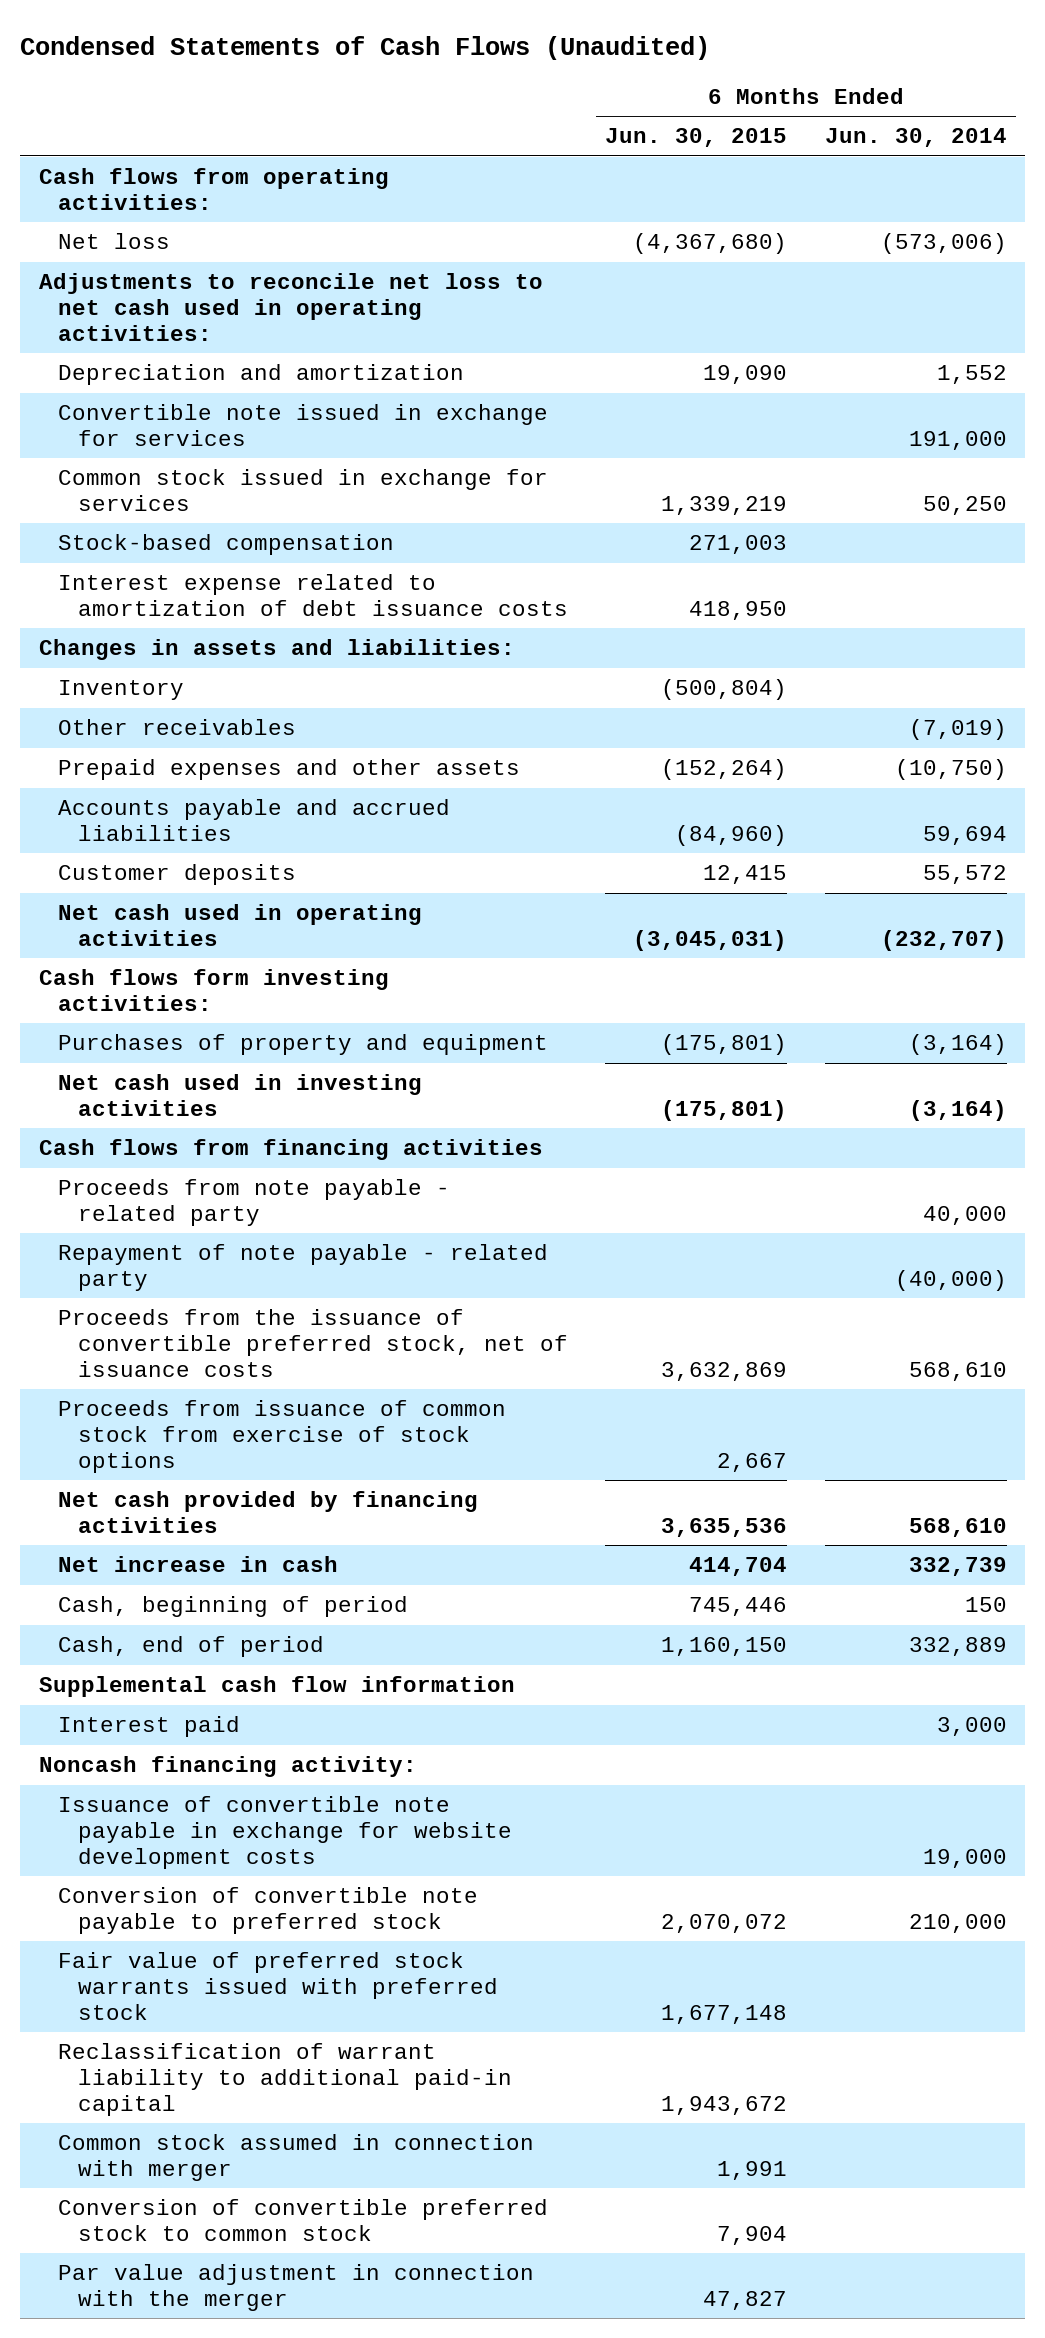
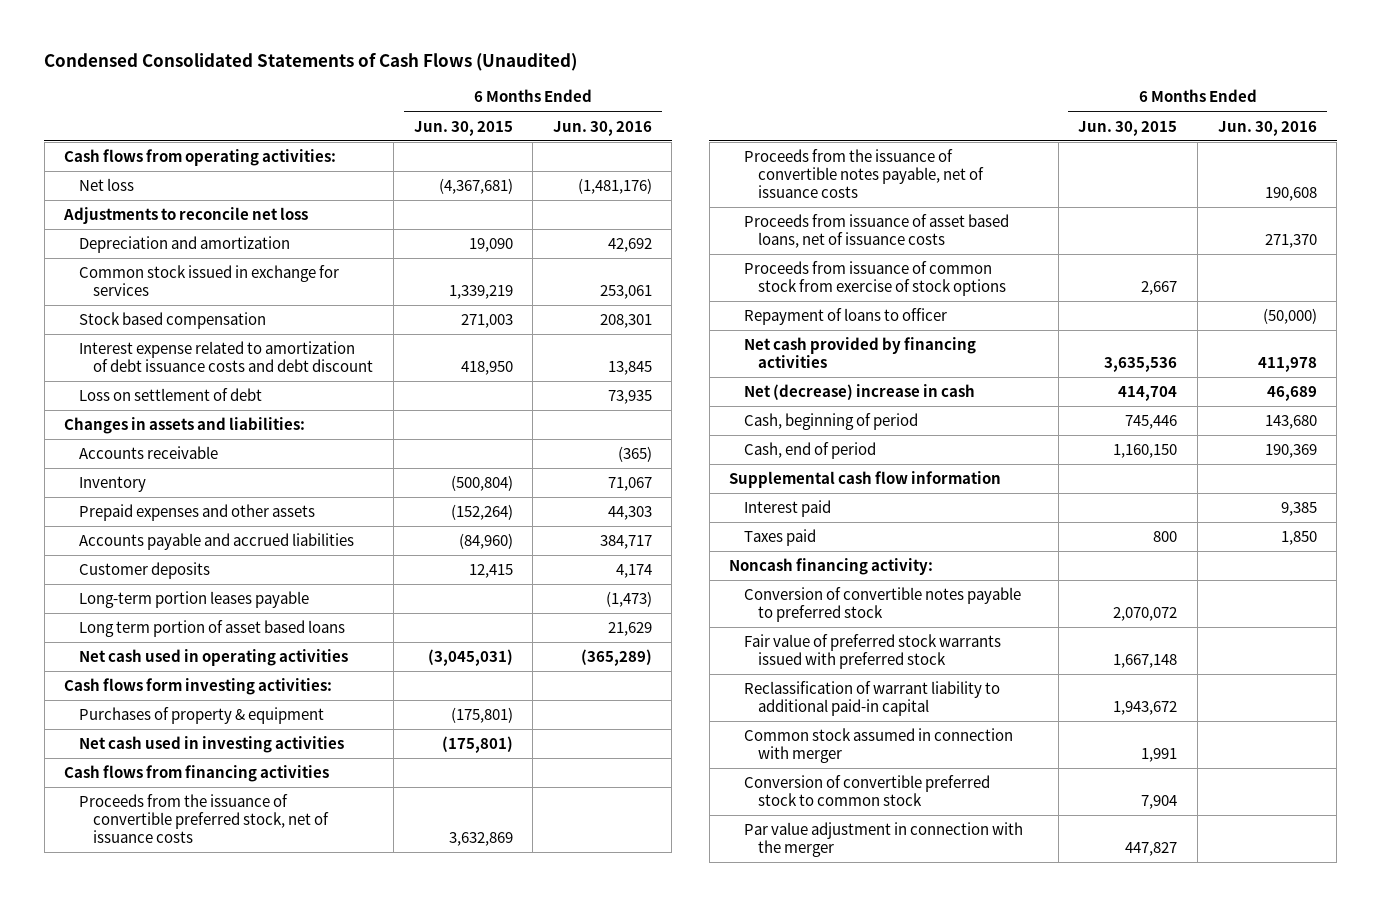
- Condensed Statements of Cash Flows (Unaudited)
+ Condensed Consolidated Statements of Cash Flows (Unaudited)
- | 6 Months Ended Jun. 30, 2015 | 6 Months Ended Jun. 30, 2014
+ | 6 Months Ended Jun. 30, 2015 | 6 Months Ended Jun. 30, 2016
- Net loss | (4,367,680) | (573,006)
- Adjustments to reconcile net loss to net cash used in operating activities:
+ Net loss | (4,367,681) | (1,481,176)
+ Adjustments to reconcile net loss
- Convertible note issued in exchange for services | | 191,000
- Stock-based compensation | 271,003 |
- Interest expense related to amortization of debt issuance costs | 418,950 |
+ Stock based compensation | 271,003 | 208,301
+ Interest expense related to amortization of debt issuance costs and debt discount | 418,950 | 13,845
+ Loss on settlement of debt | | 73,935
+ Accounts receivable | | (365)
- Other receivables | | (7,019)
+ Long-term portion leases payable | | (1,473)
+ Long term portion of asset based loans | | 21,629
- Purchases of property and equipment | (175,801) | (3,164)
+ Purchases of property & equipment | (175,801) |
- Proceeds from note payable - related party | | 40,000
- Repayment of note payable - related party | | (40,000)
+ Proceeds from the issuance of convertible notes payable, net of issuance costs | | 190,608
+ Proceeds from issuance of asset based loans, net of issuance costs | | 271,370
+ Repayment of loans to officer | | (50,000)
- Net increase in cash | 414,704 | 332,739
+ Net (decrease) increase in cash | 414,704 | 46,689
+ Taxes paid | 800 | 1,850
- Issuance of convertible note payable in exchange for website development costs | | 19,000
- Conversion of convertible note payable to preferred stock | 2,070,072 | 210,000
- Fair value of preferred stock warrants issued with preferred stock | 1,677,148 |
+ Conversion of convertible notes payable to preferred stock | 2,070,072 |
+ Fair value of preferred stock warrants issued with preferred stock | 1,667,148 |
- Par value adjustment in connection with the merger | 47,827 |
+ Par value adjustment in connection with the merger | 447,827 |

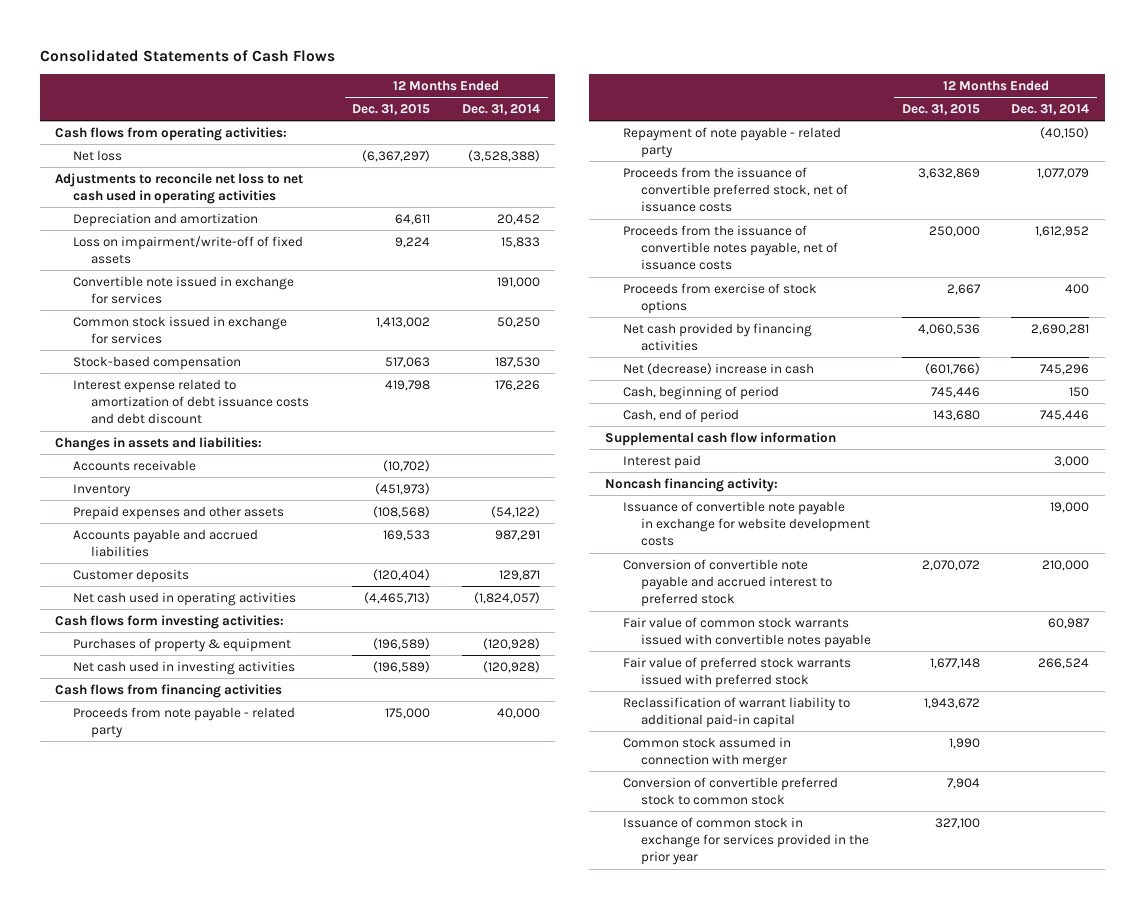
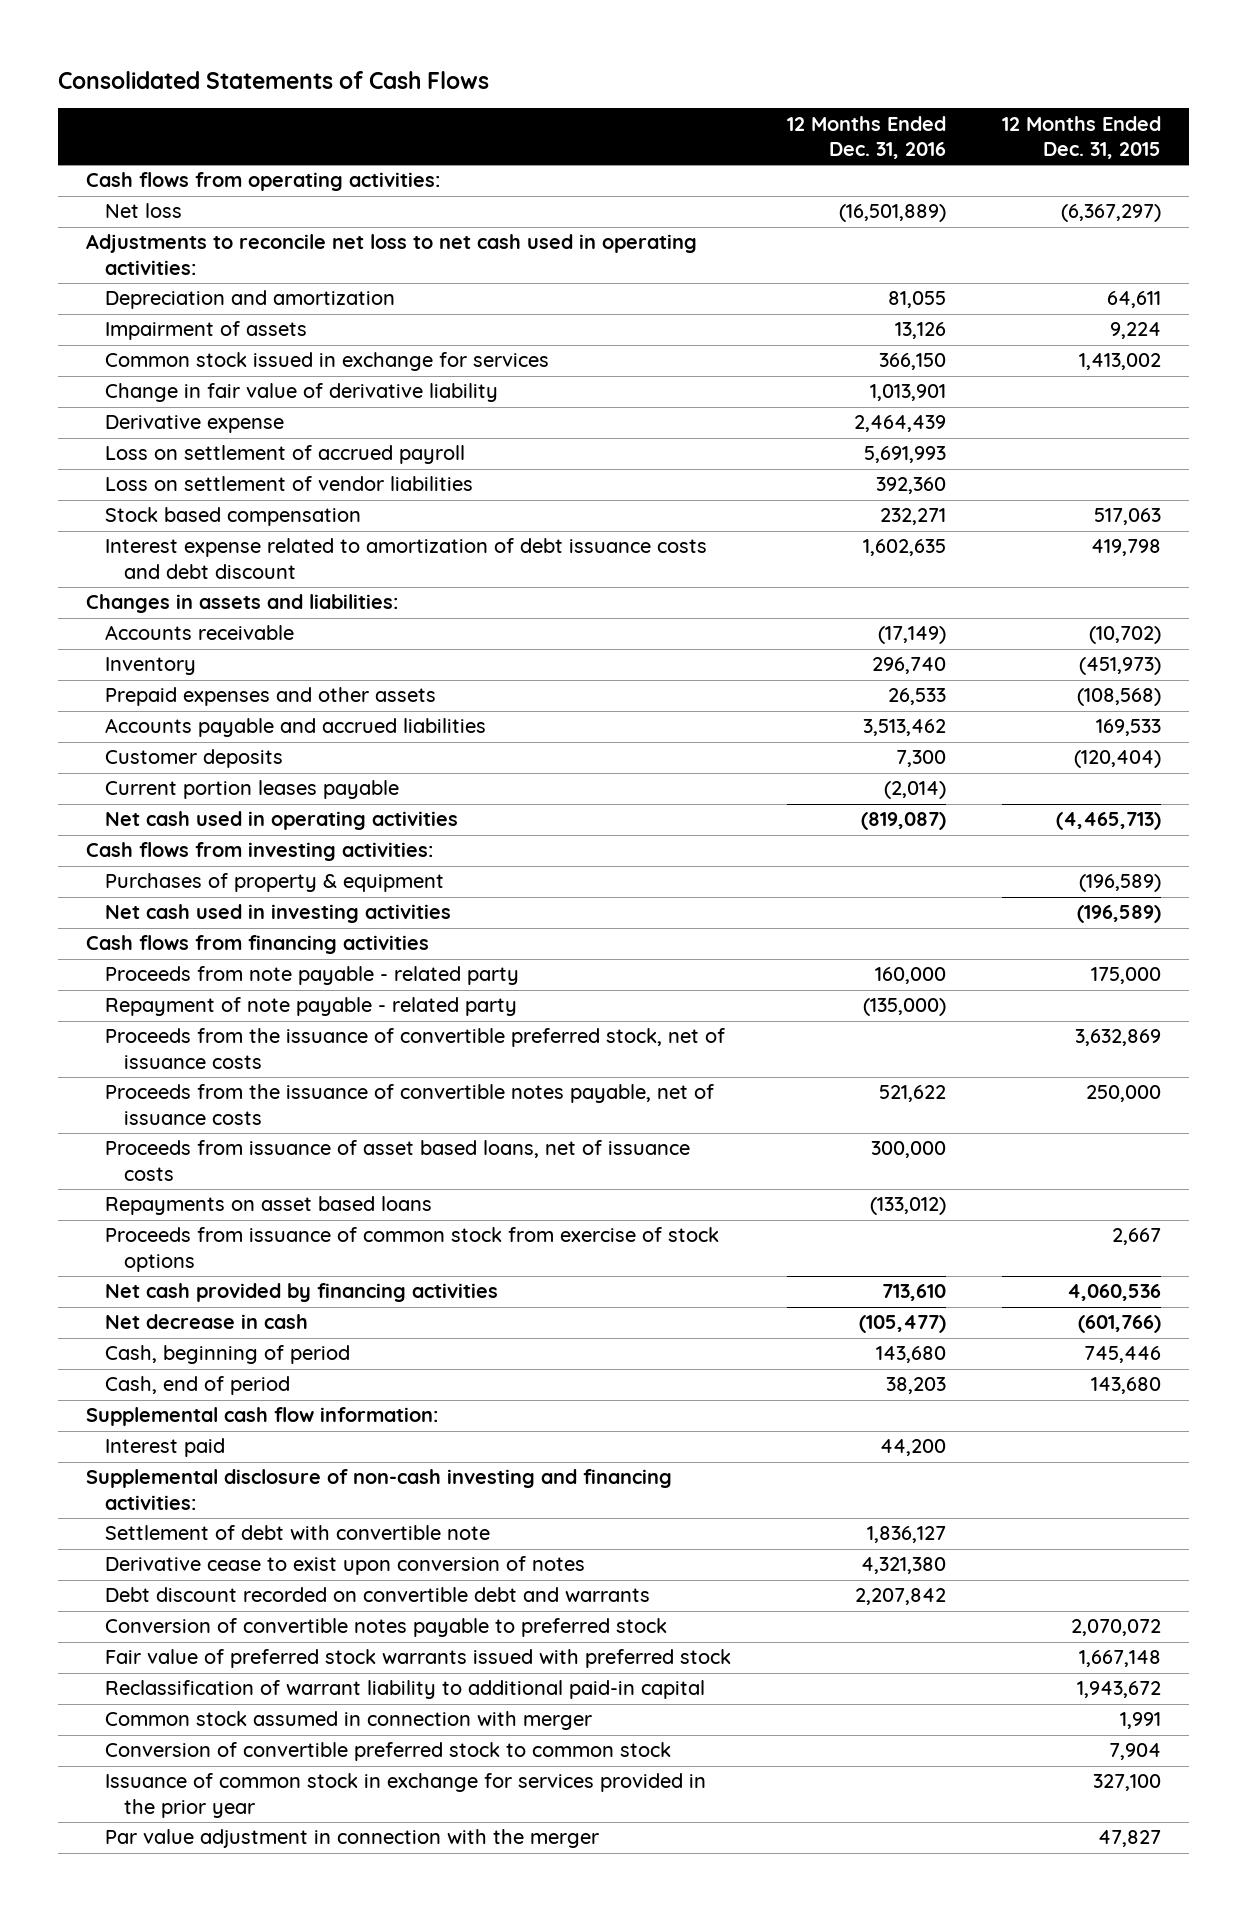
- | 12 Months Ended Dec. 31, 2015 | 12 Months Ended Dec. 31, 2014
+ | 12 Months Ended Dec. 31, 2016 | 12 Months Ended Dec. 31, 2015
- Adjustments to reconcile net loss to net cash used in operating activities
+ Adjustments to reconcile net loss to net cash used in operating activities:
- Loss on impairment/write-off of fixed assets | 9,224 | 15,833
- Convertible note issued in exchange for services | | 191,000
+ Impairment of assets | 13,126 | 9,224
- Stock-based compensation | 517,063 | 187,530
+ Change in fair value of derivative liability | 1,013,901 |
+ Derivative expense | 2,464,439 |
+ Loss on settlement of accrued payroll | 5,691,993 |
+ Loss on settlement of vendor liabilities | 392,360 |
+ Stock based compensation | 232,271 | 517,063
+ Current portion leases payable | (2,014) |
- Cash flows form investing activities:
+ Cash flows from investing activities:
- Proceeds from exercise of stock options | 2,667 | 400
+ Proceeds from issuance of asset based loans, net of issuance costs | 300,000 |
+ Repayments on asset based loans | (133,012) |
+ Proceeds from issuance of common stock from exercise of stock options | | 2,667
- Net (decrease) increase in cash | (601,766) | 745,296
+ Net decrease in cash | (105,477) | (601,766)
- Supplemental cash flow information
+ Supplemental cash flow information:
- Noncash financing activity:
- Issuance of convertible note payable in exchange for website development costs | | 19,000
- Conversion of convertible note payable and accrued interest to preferred stock | 2,070,072 | 210,000
- Fair value of common stock warrants issued with convertible notes payable | | 60,987
- Fair value of preferred stock warrants issued with preferred stock | 1,677,148 | 266,524
+ Supplemental disclosure of non-cash investing and financing activities:
+ Settlement of debt with convertible note | 1,836,127 |
+ Derivative cease to exist upon conversion of notes | 4,321,380 |
+ Debt discount recorded on convertible debt and warrants | 2,207,842 |
+ Conversion of convertible notes payable to preferred stock | | 2,070,072
+ Fair value of preferred stock warrants issued with preferred stock | | 1,667,148
- Common stock assumed in connection with merger | 1,990 |
+ Common stock assumed in connection with merger | | 1,991
+ Par value adjustment in connection with the merger | | 47,827

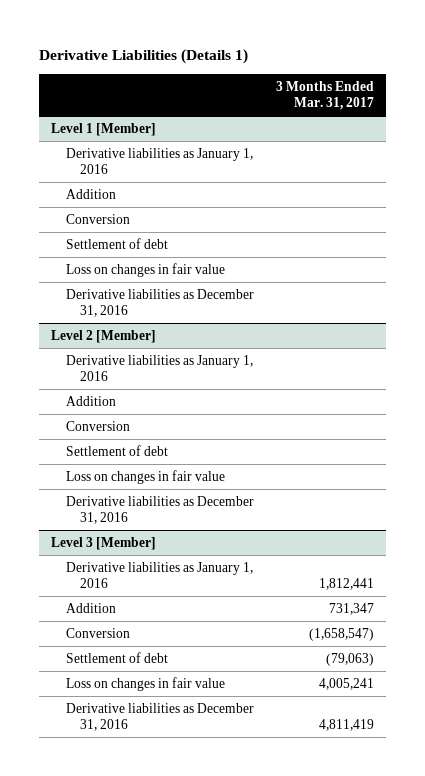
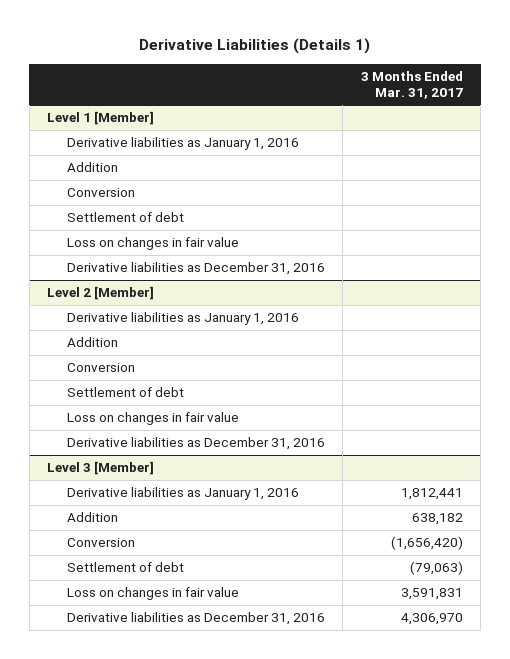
@ Level 3 [Member]
- Addition | 731,347
- Conversion | (1,658,547)
+ Addition | 638,182
+ Conversion | (1,656,420)
- Loss on changes in fair value | 4,005,241
- Derivative liabilities as December 31, 2016 | 4,811,419
+ Loss on changes in fair value | 3,591,831
+ Derivative liabilities as December 31, 2016 | 4,306,970

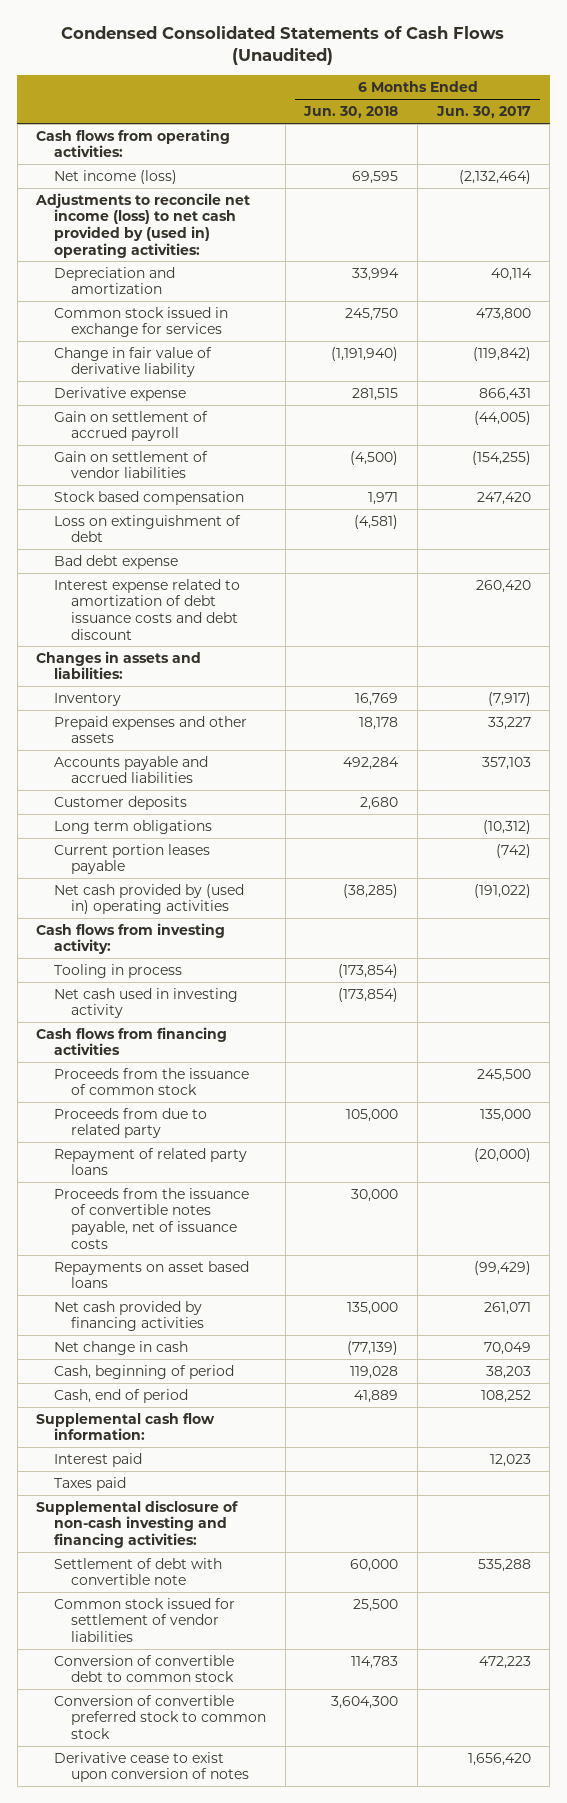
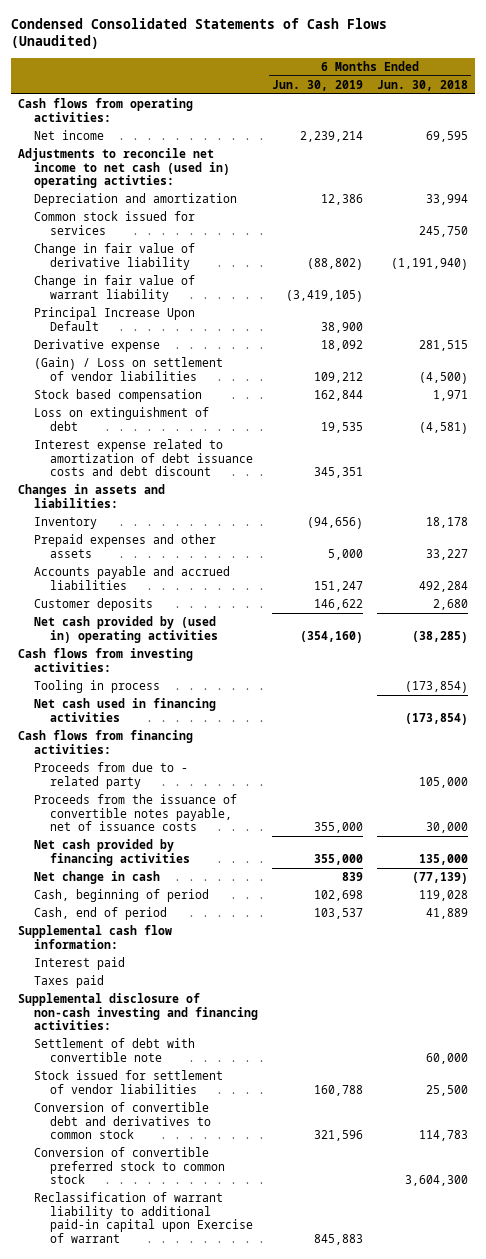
- | 6 Months Ended Jun. 30, 2018 | 6 Months Ended Jun. 30, 2017
+ | 6 Months Ended Jun. 30, 2019 | 6 Months Ended Jun. 30, 2018
- Net income (loss) | 69,595 | (2,132,464)
- Adjustments to reconcile net income (loss) to net cash provided by (used in) operating activities:
+ Net income | 2,239,214 | 69,595
+ Adjustments to reconcile net income to net cash (used in) operating activties:
- Common stock issued in exchange for services | 245,750 | 473,800
+ Common stock issued for services | | 245,750
+ Change in fair value of warrant liability | (3,419,105) |
+ Principal Increase Upon Default | 38,900 |
- Gain on settlement of accrued payroll | | (44,005)
- Gain on settlement of vendor liabilities | (4,500) | (154,255)
+ (Gain) / Loss on settlement of vendor liabilities | 109,212 | (4,500)
- Bad debt expense
- Inventory | 16,769 | (7,917)
- Prepaid expenses and other assets | 18,178 | 33,227
+ Inventory | (94,656) | 18,178
+ Prepaid expenses and other assets | 5,000 | 33,227
- Long term obligations | | (10,312)
- Current portion leases payable | | (742)
- Cash flows from investing activity:
+ Cash flows from investing activities:
- Net cash used in investing activity | (173,854) |
- Cash flows from financing activities
- Proceeds from the issuance of common stock | | 245,500
- Proceeds from due to related party | 105,000 | 135,000
- Repayment of related party loans | | (20,000)
+ Net cash used in financing activities | | (173,854)
+ Cash flows from financing activities:
+ Proceeds from due to - related party | | 105,000
- Repayments on asset based loans | | (99,429)
- Common stock issued for settlement of vendor liabilities | 25,500 |
- Conversion of convertible debt to common stock | 114,783 | 472,223
+ Stock issued for settlement of vendor liabilities | 160,788 | 25,500
+ Conversion of convertible debt and derivatives to common stock | 321,596 | 114,783
- Derivative cease to exist upon conversion of notes | | 1,656,420
+ Reclassification of warrant liability to additional paid-in capital upon Exercise of warrant | 845,883 |

